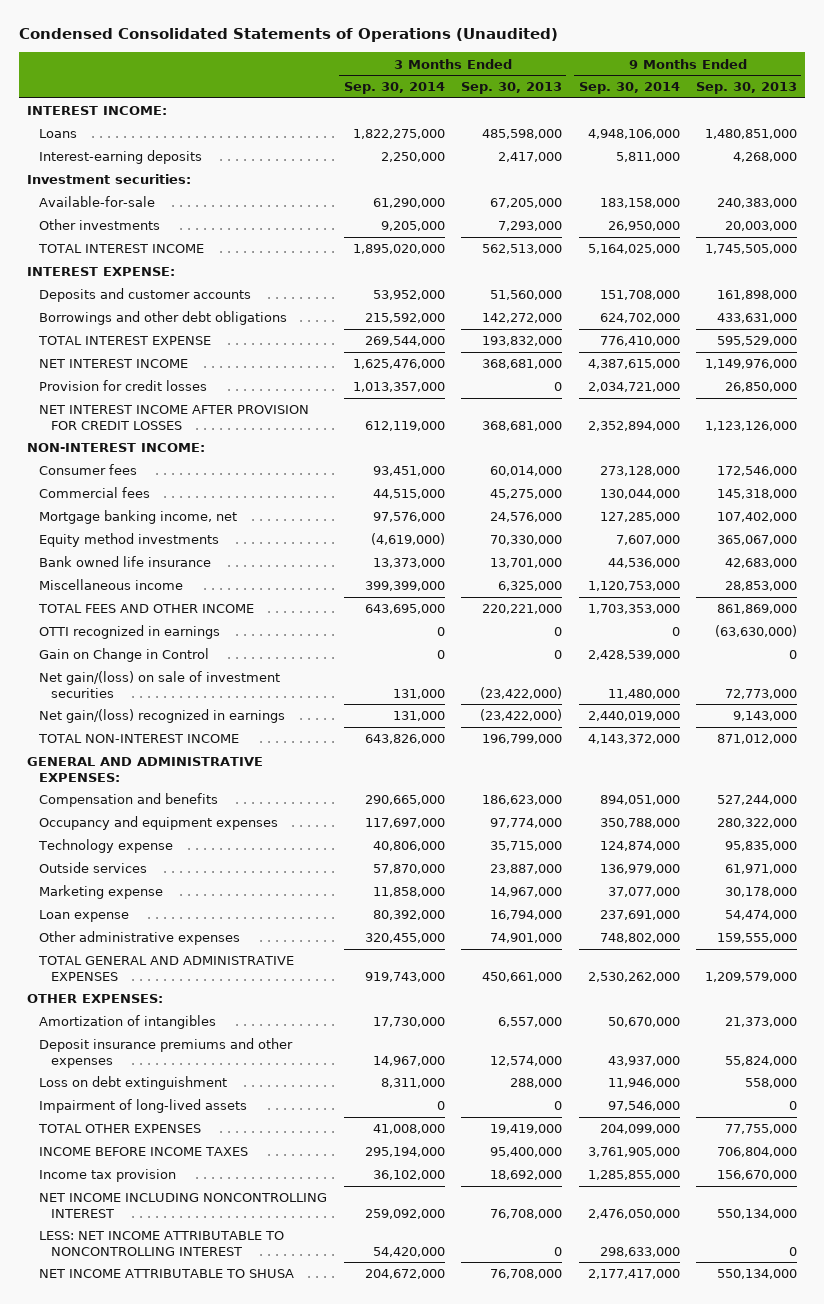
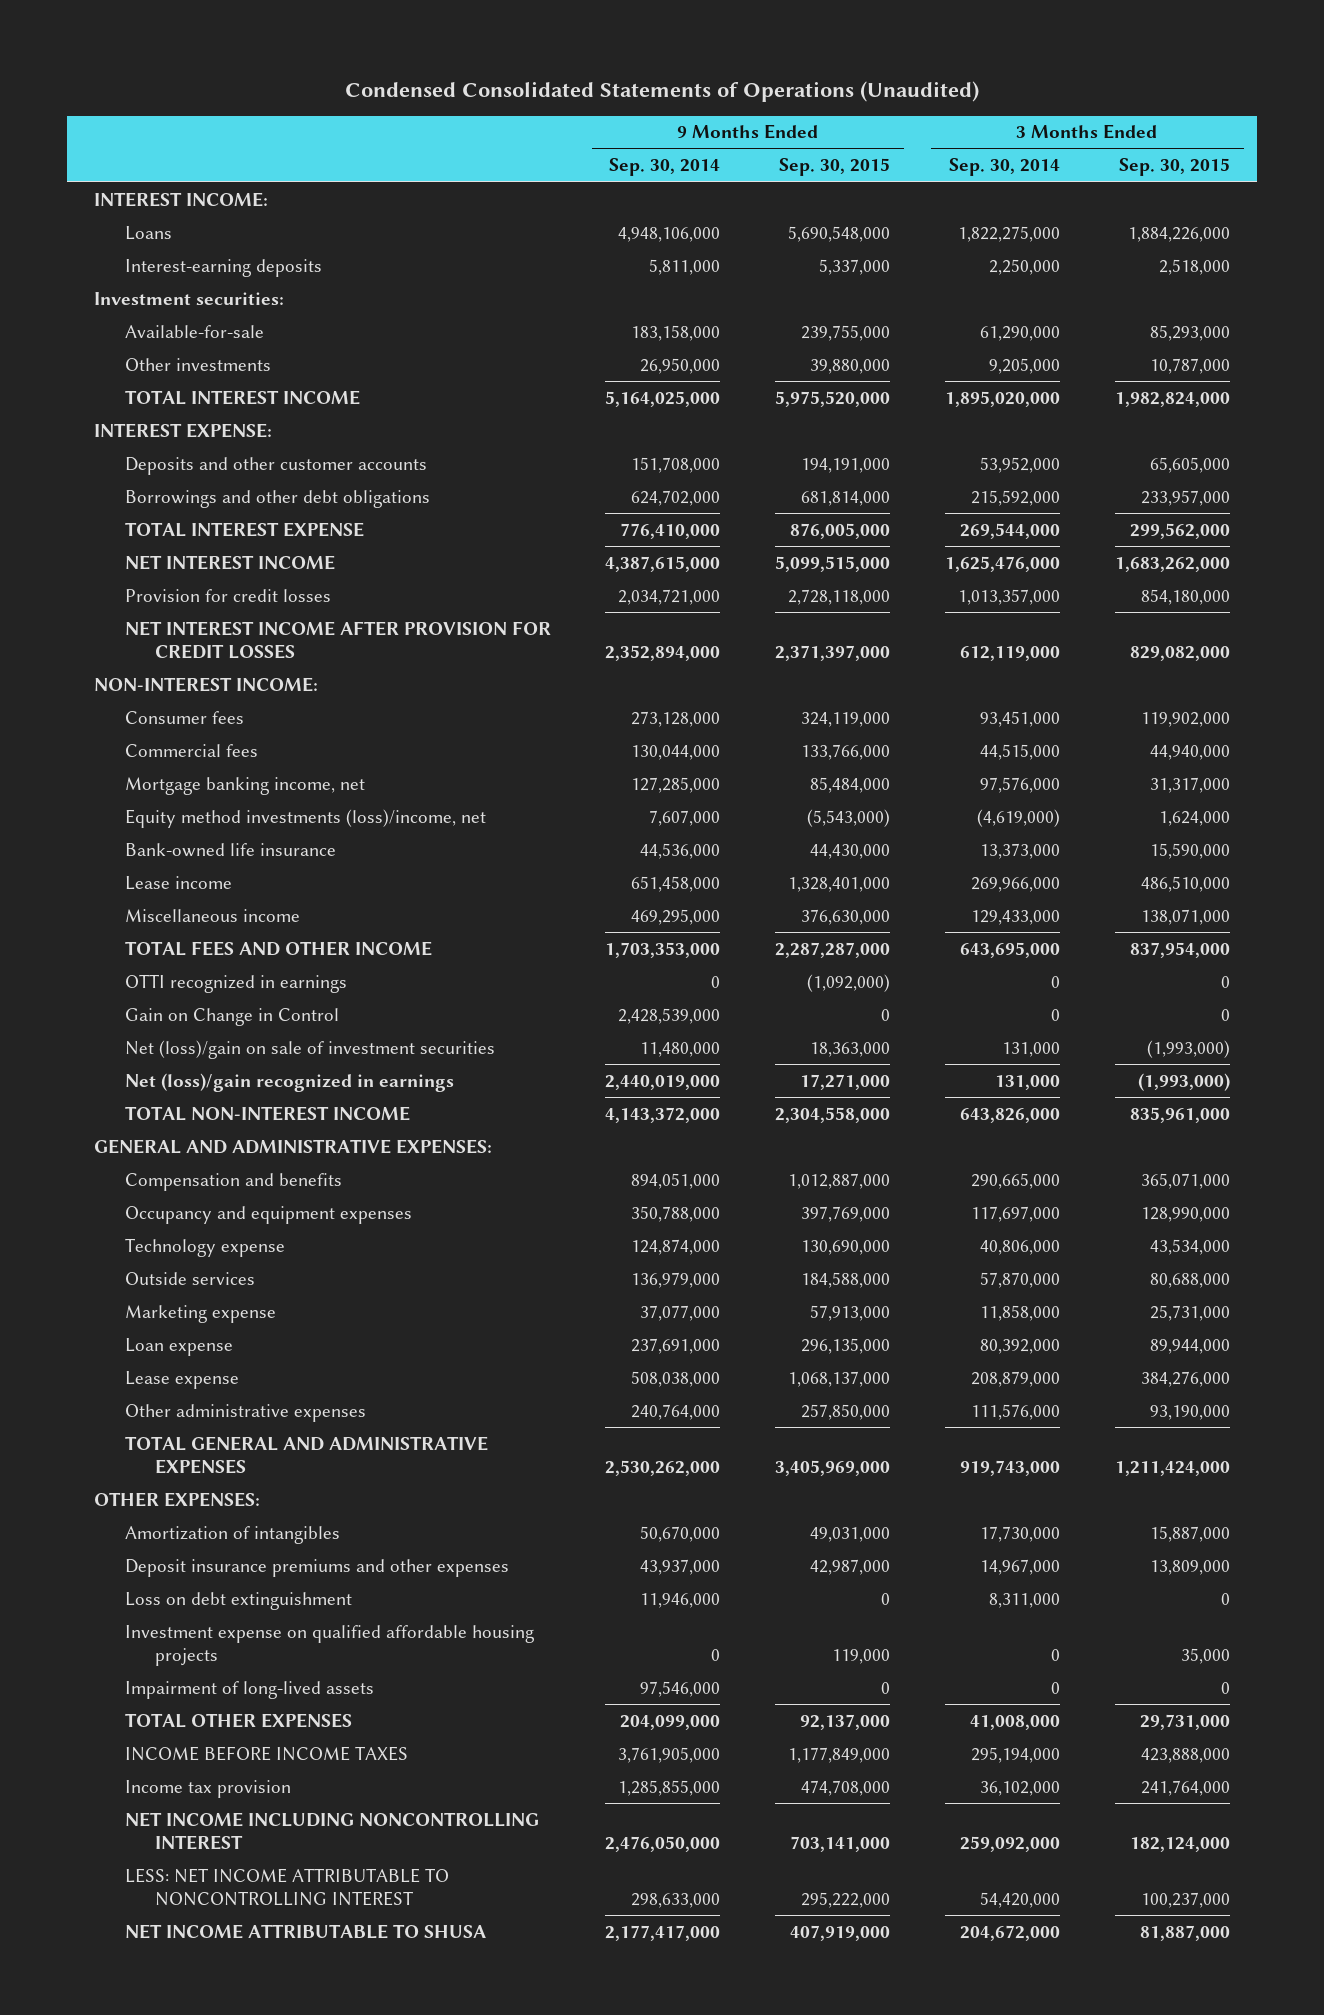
- | 3 Months Ended Sep. 30, 2014 | 3 Months Ended Sep. 30, 2013 | 9 Months Ended Sep. 30, 2014 | 9 Months Ended Sep. 30, 2013
+ | 9 Months Ended Sep. 30, 2014 | 9 Months Ended Sep. 30, 2015 | 3 Months Ended Sep. 30, 2014 | 3 Months Ended Sep. 30, 2015
- Deposits and customer accounts | 53,952,000 | 51,560,000 | 151,708,000 | 161,898,000
+ Deposits and other customer accounts | 151,708,000 | 194,191,000 | 53,952,000 | 65,605,000
- Equity method investments | (4,619,000) | 70,330,000 | 7,607,000 | 365,067,000
- Bank owned life insurance | 13,373,000 | 13,701,000 | 44,536,000 | 42,683,000
- Miscellaneous income | 399,399,000 | 6,325,000 | 1,120,753,000 | 28,853,000
+ Equity method investments (loss)/income, net | 7,607,000 | (5,543,000) | (4,619,000) | 1,624,000
+ Bank-owned life insurance | 44,536,000 | 44,430,000 | 13,373,000 | 15,590,000
+ Lease income | 651,458,000 | 1,328,401,000 | 269,966,000 | 486,510,000
+ Miscellaneous income | 469,295,000 | 376,630,000 | 129,433,000 | 138,071,000
- Net gain/(loss) on sale of investment securities | 131,000 | (23,422,000) | 11,480,000 | 72,773,000
- Net gain/(loss) recognized in earnings | 131,000 | (23,422,000) | 2,440,019,000 | 9,143,000
+ Net (loss)/gain on sale of investment securities | 11,480,000 | 18,363,000 | 131,000 | (1,993,000)
+ Net (loss)/gain recognized in earnings | 2,440,019,000 | 17,271,000 | 131,000 | (1,993,000)
- Other administrative expenses | 320,455,000 | 74,901,000 | 748,802,000 | 159,555,000
+ Lease expense | 508,038,000 | 1,068,137,000 | 208,879,000 | 384,276,000
+ Other administrative expenses | 240,764,000 | 257,850,000 | 111,576,000 | 93,190,000
+ Investment expense on qualified affordable housing projects | 0 | 119,000 | 0 | 35,000

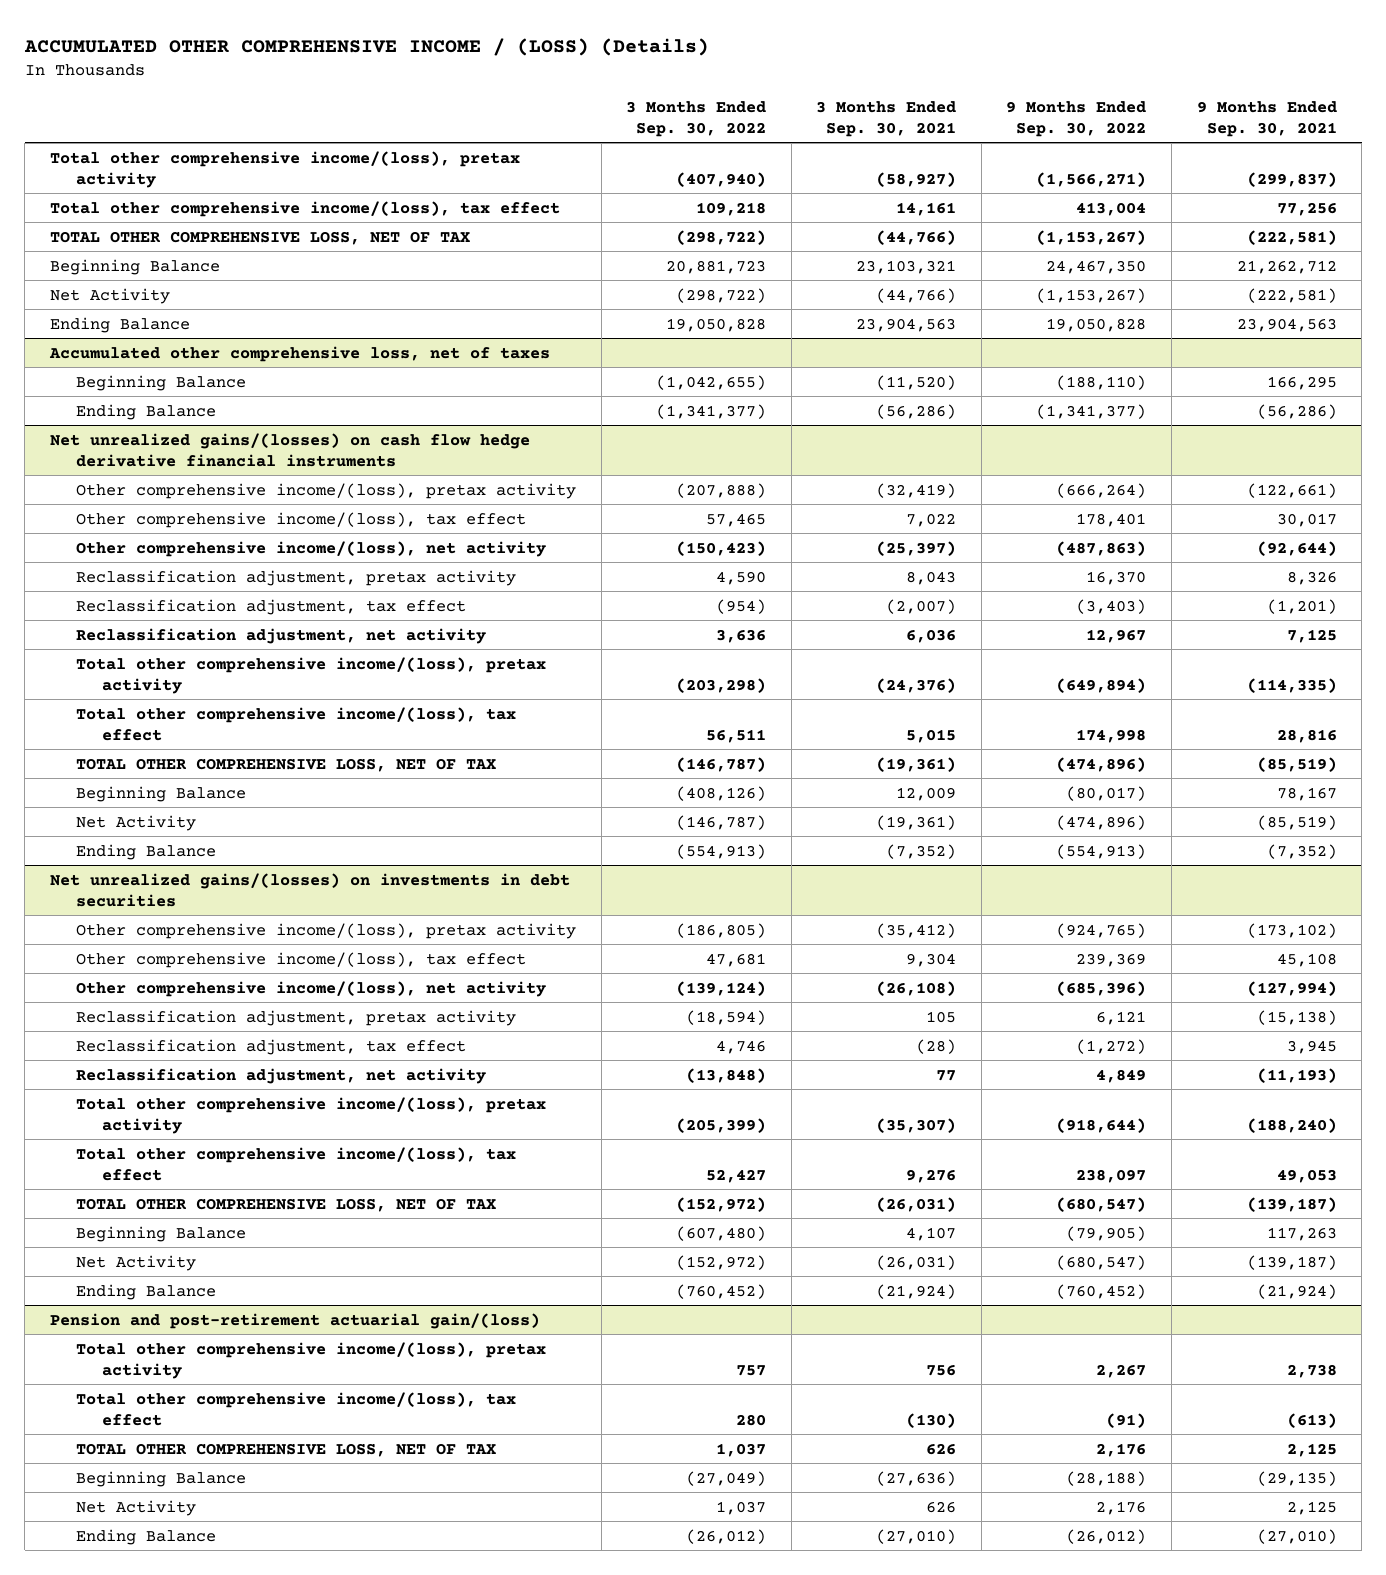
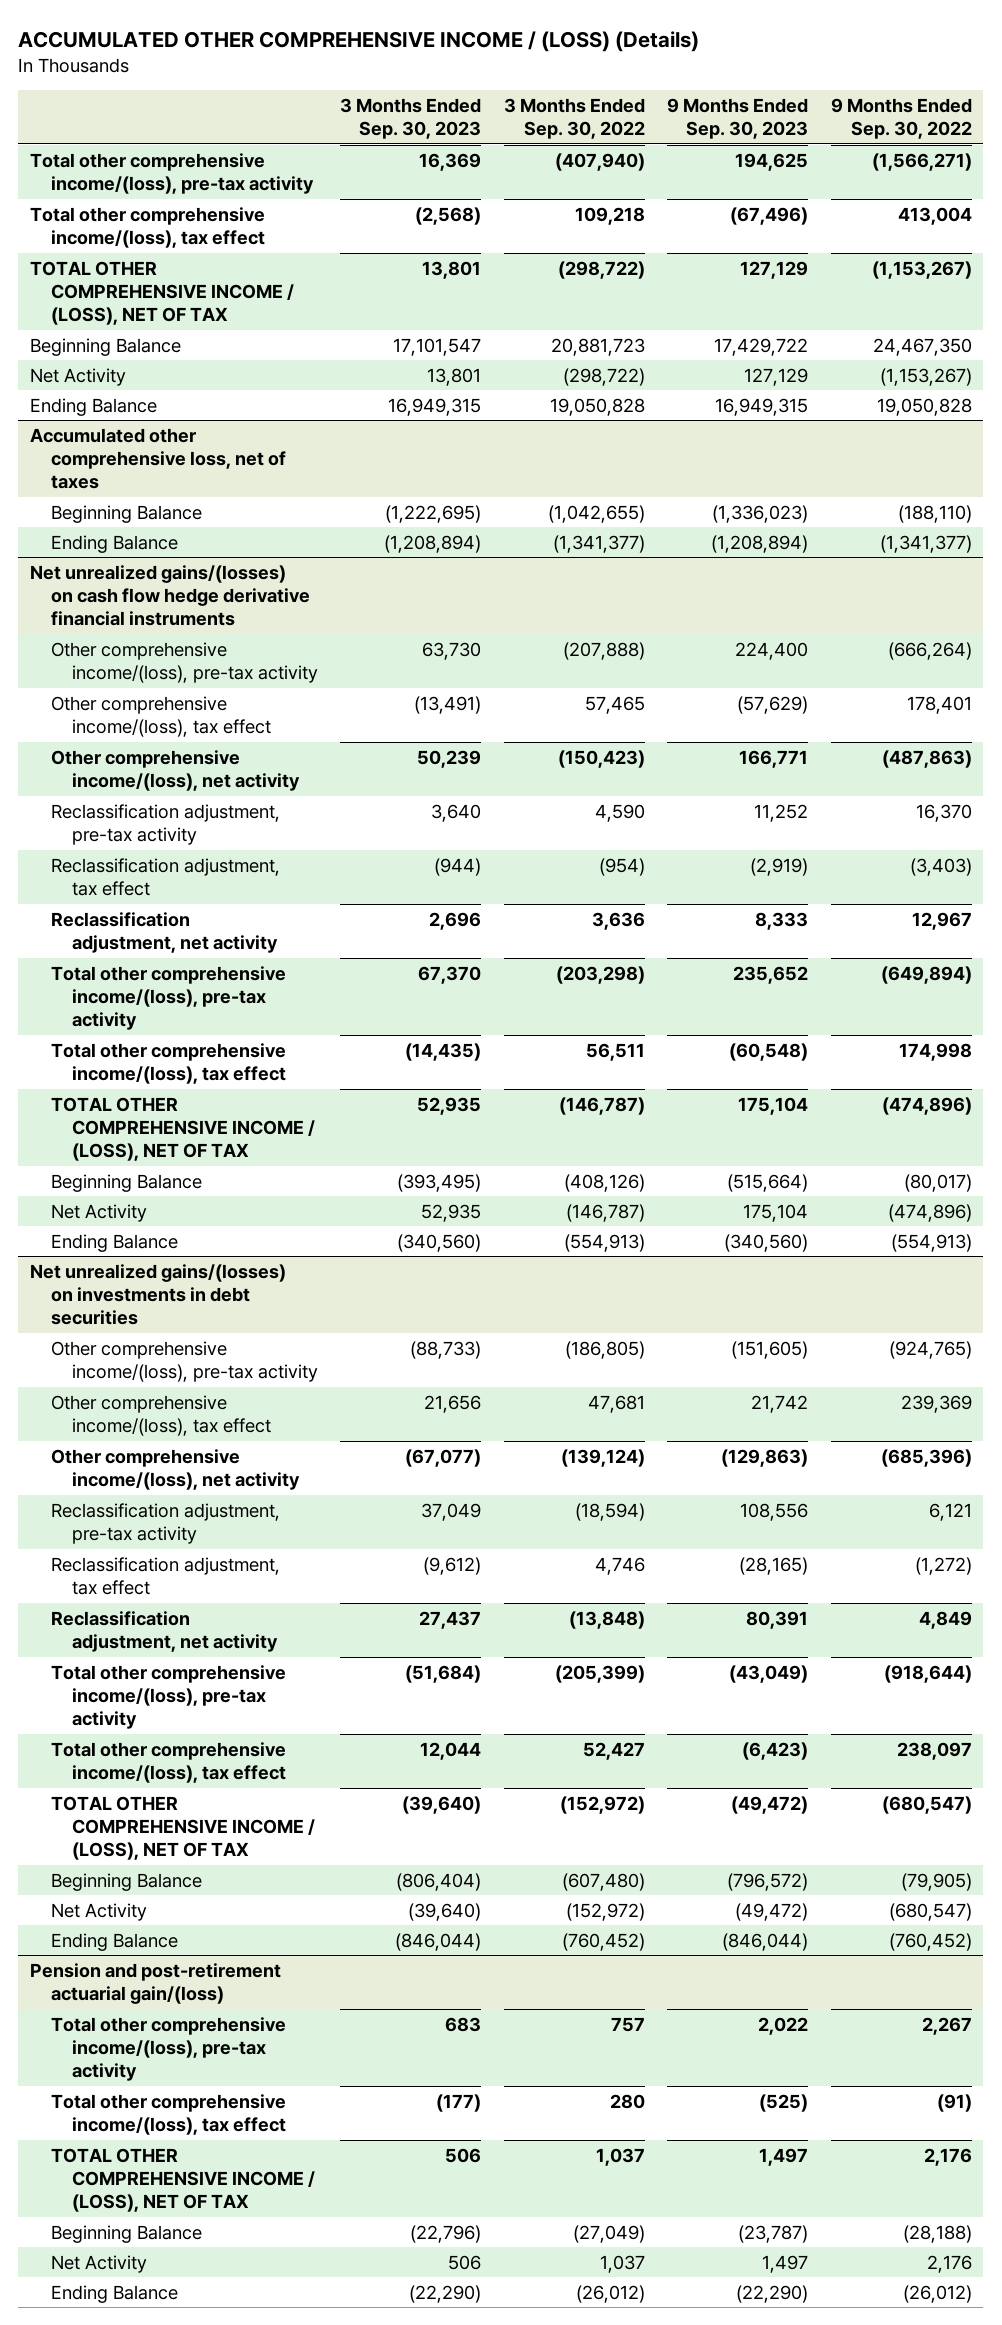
- | 3 Months Ended Sep. 30, 2022 | 3 Months Ended Sep. 30, 2021 | 9 Months Ended Sep. 30, 2022 | 9 Months Ended Sep. 30, 2021
+ | 3 Months Ended Sep. 30, 2023 | 3 Months Ended Sep. 30, 2022 | 9 Months Ended Sep. 30, 2023 | 9 Months Ended Sep. 30, 2022
- Total other comprehensive income/(loss), pretax activity | (407,940) | (58,927) | (1,566,271) | (299,837)
+ Total other comprehensive income/(loss), pre-tax activity | 16,369 | (407,940) | 194,625 | (1,566,271)
- TOTAL OTHER COMPREHENSIVE LOSS, NET OF TAX | (298,722) | (44,766) | (1,153,267) | (222,581)
+ TOTAL OTHER COMPREHENSIVE INCOME / (LOSS), NET OF TAX | 13,801 | (298,722) | 127,129 | (1,153,267)
@ Net unrealized gains/(losses) on cash flow hedge derivative financial instruments
- Other comprehensive income/(loss), pretax activity | (207,888) | (32,419) | (666,264) | (122,661)
+ Other comprehensive income/(loss), pre-tax activity | 63,730 | (207,888) | 224,400 | (666,264)
- Reclassification adjustment, pretax activity | 4,590 | 8,043 | 16,370 | 8,326
+ Reclassification adjustment, pre-tax activity | 3,640 | 4,590 | 11,252 | 16,370
- Total other comprehensive income/(loss), pretax activity | (203,298) | (24,376) | (649,894) | (114,335)
+ Total other comprehensive income/(loss), pre-tax activity | 67,370 | (203,298) | 235,652 | (649,894)
- TOTAL OTHER COMPREHENSIVE LOSS, NET OF TAX | (146,787) | (19,361) | (474,896) | (85,519)
+ TOTAL OTHER COMPREHENSIVE INCOME / (LOSS), NET OF TAX | 52,935 | (146,787) | 175,104 | (474,896)
@ Net unrealized gains/(losses) on investments in debt securities
- Other comprehensive income/(loss), pretax activity | (186,805) | (35,412) | (924,765) | (173,102)
+ Other comprehensive income/(loss), pre-tax activity | (88,733) | (186,805) | (151,605) | (924,765)
- Reclassification adjustment, pretax activity | (18,594) | 105 | 6,121 | (15,138)
+ Reclassification adjustment, pre-tax activity | 37,049 | (18,594) | 108,556 | 6,121
- Total other comprehensive income/(loss), pretax activity | (205,399) | (35,307) | (918,644) | (188,240)
+ Total other comprehensive income/(loss), pre-tax activity | (51,684) | (205,399) | (43,049) | (918,644)
- TOTAL OTHER COMPREHENSIVE LOSS, NET OF TAX | (152,972) | (26,031) | (680,547) | (139,187)
+ TOTAL OTHER COMPREHENSIVE INCOME / (LOSS), NET OF TAX | (39,640) | (152,972) | (49,472) | (680,547)
@ Pension and post-retirement actuarial gain/(loss)
- Total other comprehensive income/(loss), pretax activity | 757 | 756 | 2,267 | 2,738
+ Total other comprehensive income/(loss), pre-tax activity | 683 | 757 | 2,022 | 2,267
- TOTAL OTHER COMPREHENSIVE LOSS, NET OF TAX | 1,037 | 626 | 2,176 | 2,125
+ TOTAL OTHER COMPREHENSIVE INCOME / (LOSS), NET OF TAX | 506 | 1,037 | 1,497 | 2,176

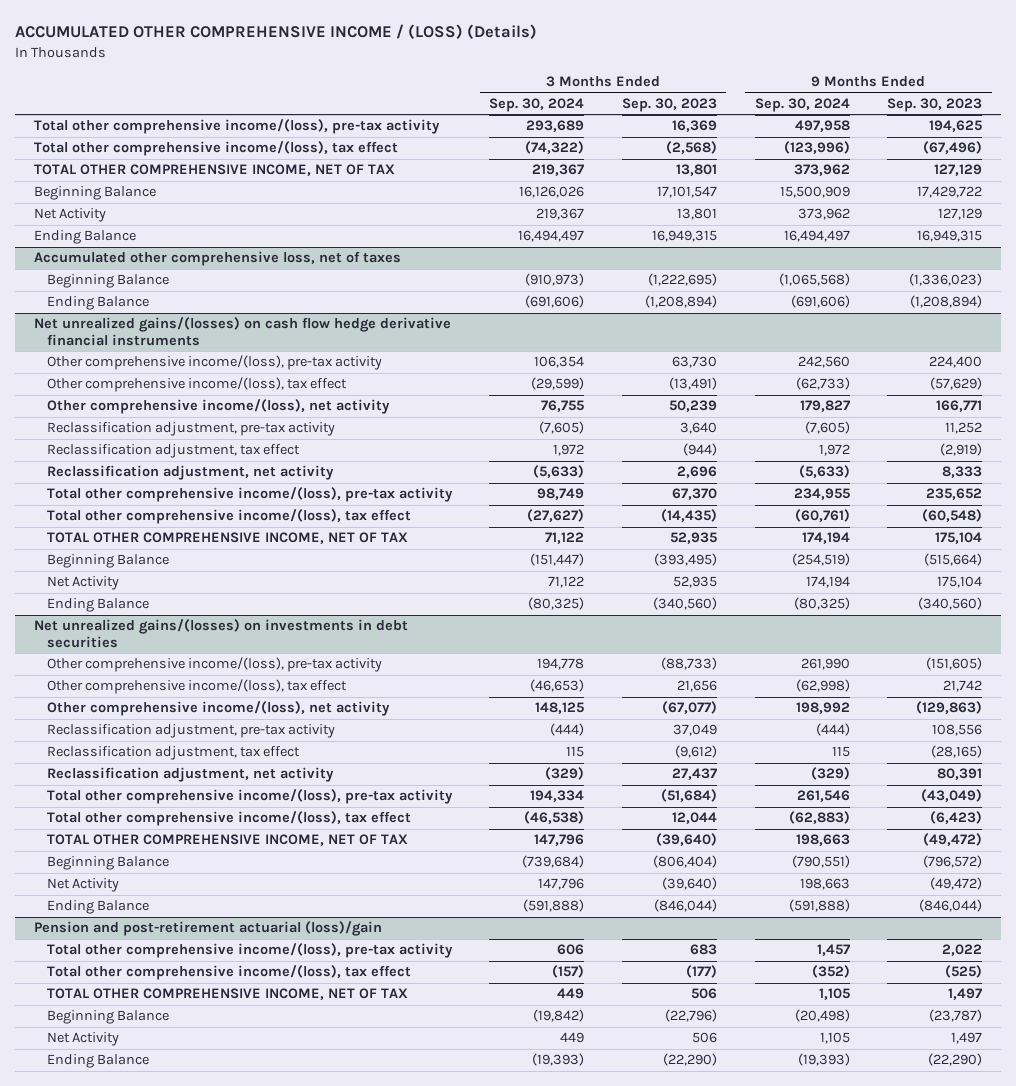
- | 3 Months Ended Sep. 30, 2023 | 3 Months Ended Sep. 30, 2022 | 9 Months Ended Sep. 30, 2023 | 9 Months Ended Sep. 30, 2022
+ | 3 Months Ended Sep. 30, 2024 | 3 Months Ended Sep. 30, 2023 | 9 Months Ended Sep. 30, 2024 | 9 Months Ended Sep. 30, 2023
- TOTAL OTHER COMPREHENSIVE INCOME / (LOSS), NET OF TAX | 13,801 | (298,722) | 127,129 | (1,153,267)
+ TOTAL OTHER COMPREHENSIVE INCOME, NET OF TAX | 219,367 | 13,801 | 373,962 | 127,129
@ Net unrealized gains/(losses) on cash flow hedge derivative financial instruments
- TOTAL OTHER COMPREHENSIVE INCOME / (LOSS), NET OF TAX | 52,935 | (146,787) | 175,104 | (474,896)
+ TOTAL OTHER COMPREHENSIVE INCOME, NET OF TAX | 71,122 | 52,935 | 174,194 | 175,104
@ Net unrealized gains/(losses) on investments in debt securities
- TOTAL OTHER COMPREHENSIVE INCOME / (LOSS), NET OF TAX | (39,640) | (152,972) | (49,472) | (680,547)
+ TOTAL OTHER COMPREHENSIVE INCOME, NET OF TAX | 147,796 | (39,640) | 198,663 | (49,472)
- Pension and post-retirement actuarial gain/(loss)
+ Pension and post-retirement actuarial (loss)/gain
- TOTAL OTHER COMPREHENSIVE INCOME / (LOSS), NET OF TAX | 506 | 1,037 | 1,497 | 2,176
+ TOTAL OTHER COMPREHENSIVE INCOME, NET OF TAX | 449 | 506 | 1,105 | 1,497

